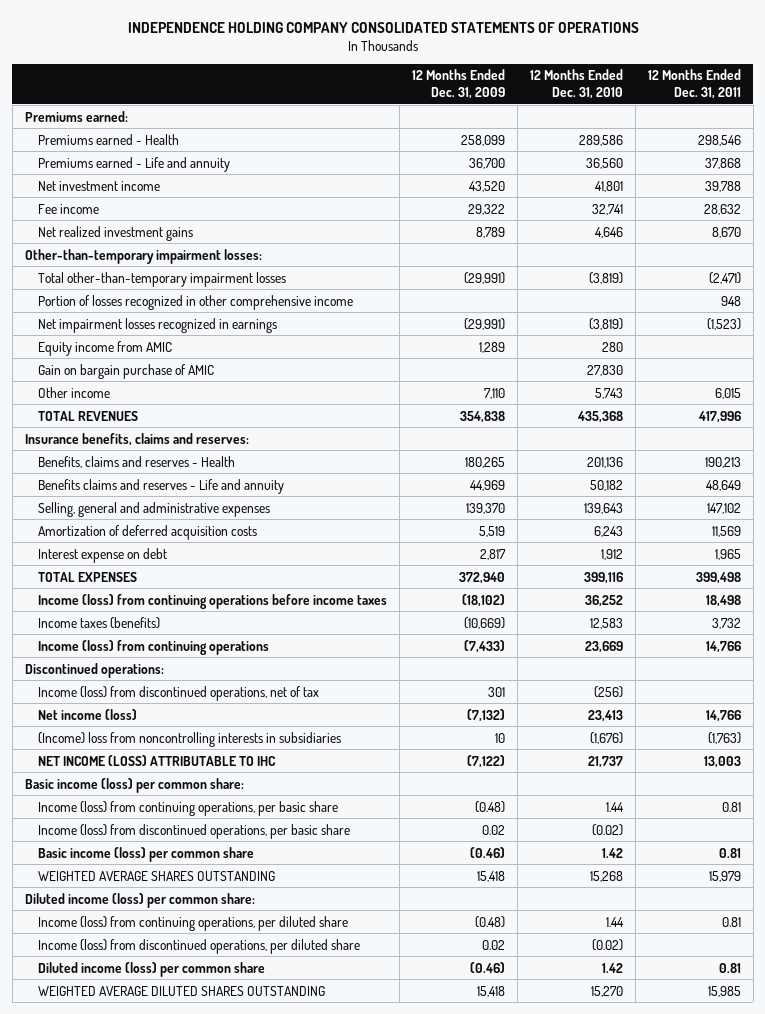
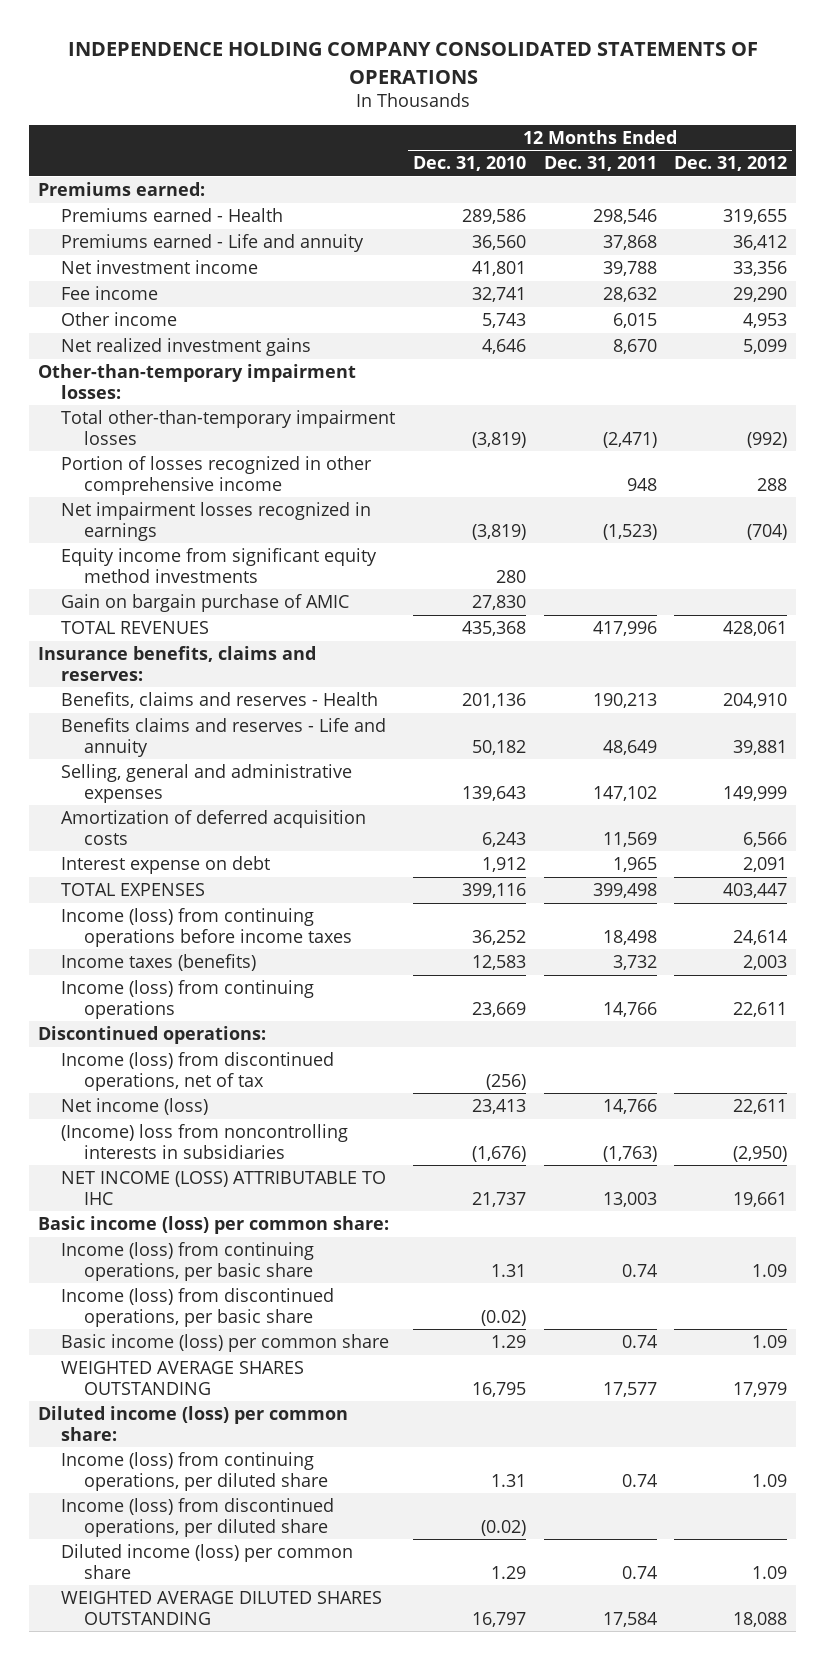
- | 12 Months Ended Dec. 31, 2009 | 12 Months Ended Dec. 31, 2010 | 12 Months Ended Dec. 31, 2011
+ | 12 Months Ended Dec. 31, 2010 | 12 Months Ended Dec. 31, 2011 | 12 Months Ended Dec. 31, 2012
moved up: Other income | 5,743 | 6,015 | 4,953
- Equity income from AMIC | 1,289 | 280 |
+ Equity income from significant equity method investments | 280 | |
- Income (loss) from continuing operations, per basic share | (0.48) | 1.44 | 0.81
+ Income (loss) from continuing operations, per basic share | 1.31 | 0.74 | 1.09
- Basic income (loss) per common share | (0.46) | 1.42 | 0.81
- WEIGHTED AVERAGE SHARES OUTSTANDING | 15,418 | 15,268 | 15,979
+ Basic income (loss) per common share | 1.29 | 0.74 | 1.09
+ WEIGHTED AVERAGE SHARES OUTSTANDING | 16,795 | 17,577 | 17,979
- Income (loss) from continuing operations, per diluted share | (0.48) | 1.44 | 0.81
+ Income (loss) from continuing operations, per diluted share | 1.31 | 0.74 | 1.09
- Diluted income (loss) per common share | (0.46) | 1.42 | 0.81
- WEIGHTED AVERAGE DILUTED SHARES OUTSTANDING | 15,418 | 15,270 | 15,985
+ Diluted income (loss) per common share | 1.29 | 0.74 | 1.09
+ WEIGHTED AVERAGE DILUTED SHARES OUTSTANDING | 16,797 | 17,584 | 18,088

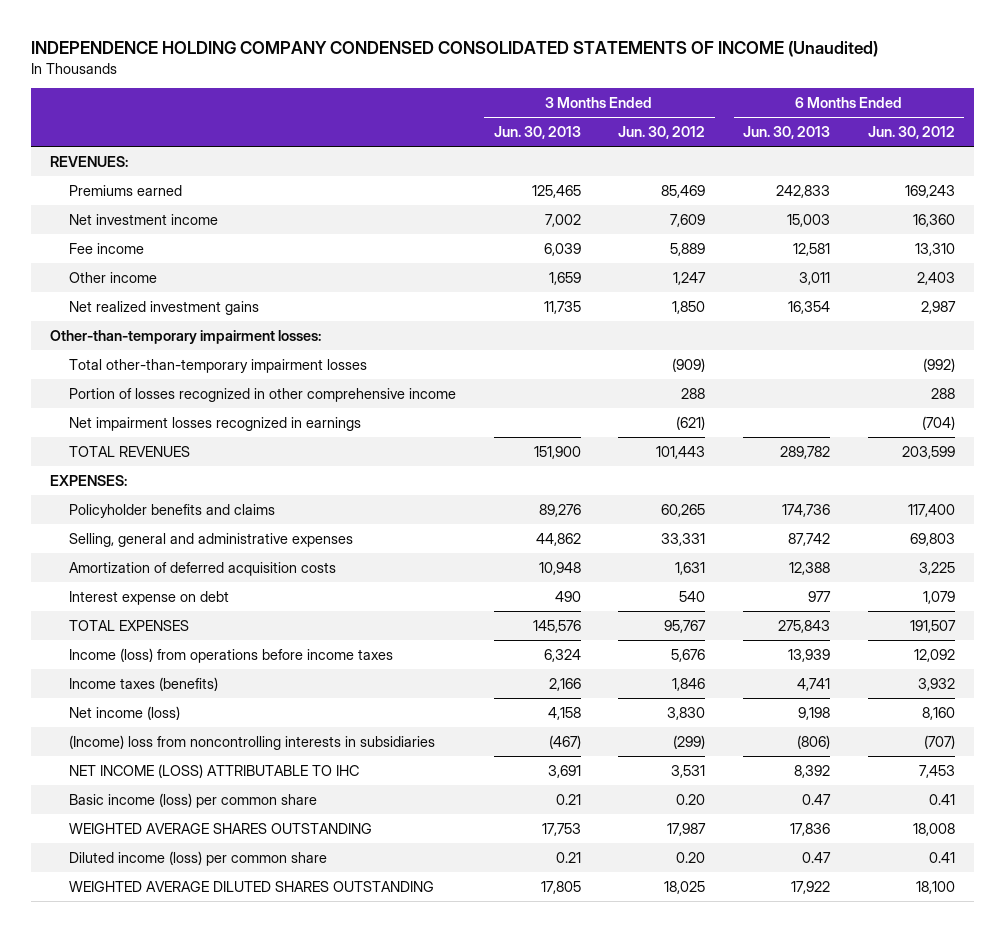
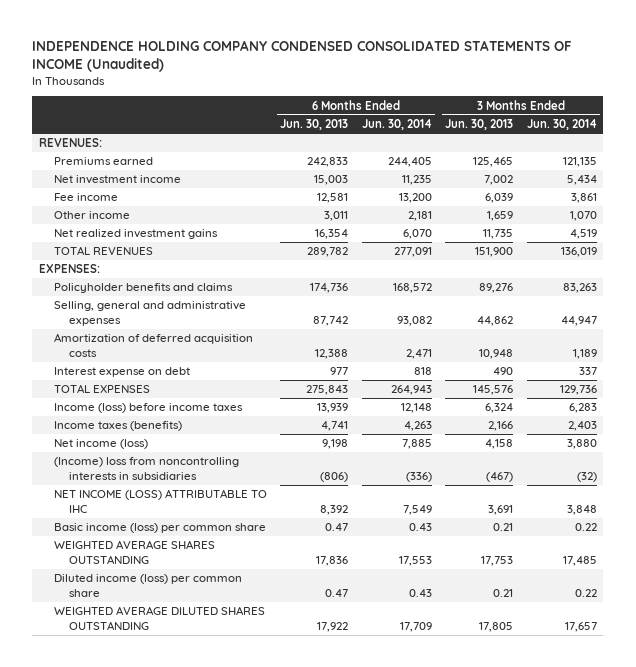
- | 3 Months Ended Jun. 30, 2013 | 3 Months Ended Jun. 30, 2012 | 6 Months Ended Jun. 30, 2013 | 6 Months Ended Jun. 30, 2012
+ | 6 Months Ended Jun. 30, 2013 | 6 Months Ended Jun. 30, 2014 | 3 Months Ended Jun. 30, 2013 | 3 Months Ended Jun. 30, 2014
- Other-than-temporary impairment losses:
- Total other-than-temporary impairment losses | | (909) | | (992)
- Portion of losses recognized in other comprehensive income | | 288 | | 288
- Net impairment losses recognized in earnings | | (621) | | (704)
- Income (loss) from operations before income taxes | 6,324 | 5,676 | 13,939 | 12,092
+ Income (loss) before income taxes | 13,939 | 12,148 | 6,324 | 6,283

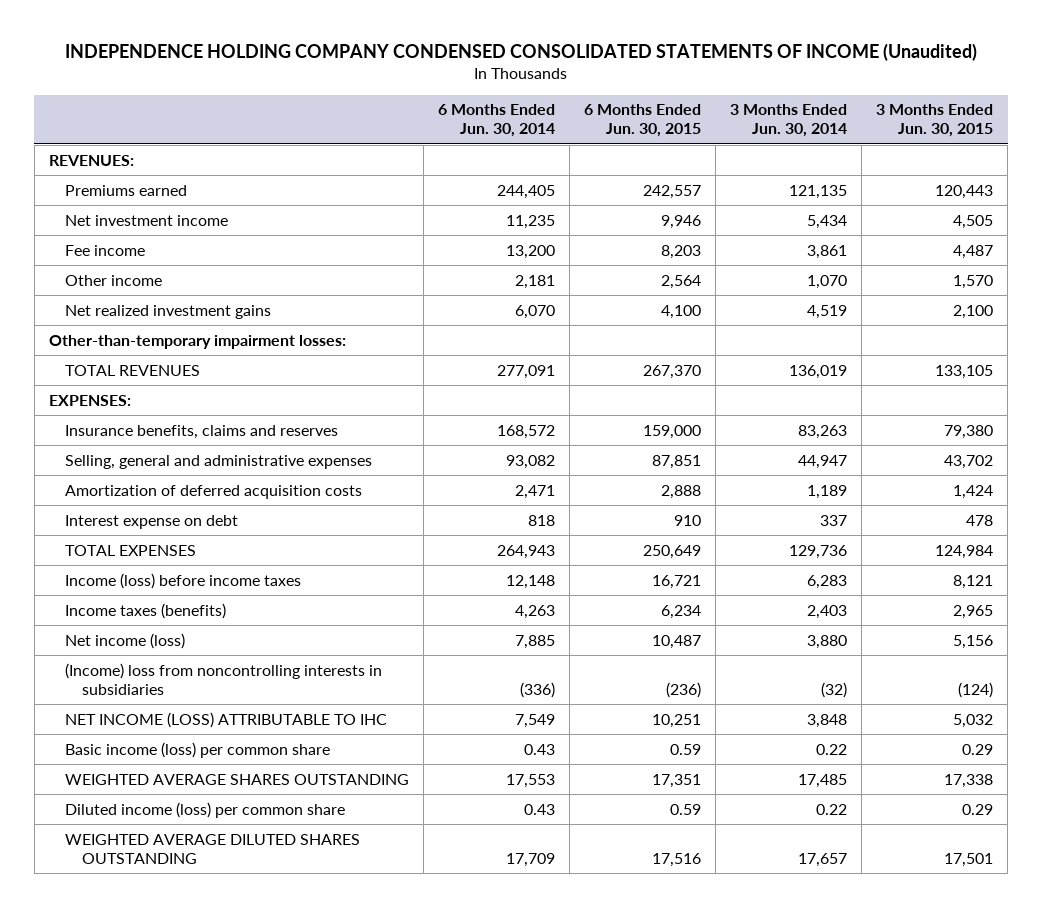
- | 6 Months Ended Jun. 30, 2013 | 6 Months Ended Jun. 30, 2014 | 3 Months Ended Jun. 30, 2013 | 3 Months Ended Jun. 30, 2014
+ | 6 Months Ended Jun. 30, 2014 | 6 Months Ended Jun. 30, 2015 | 3 Months Ended Jun. 30, 2014 | 3 Months Ended Jun. 30, 2015
+ Other-than-temporary impairment losses:
- Policyholder benefits and claims | 174,736 | 168,572 | 89,276 | 83,263
+ Insurance benefits, claims and reserves | 168,572 | 159,000 | 83,263 | 79,380

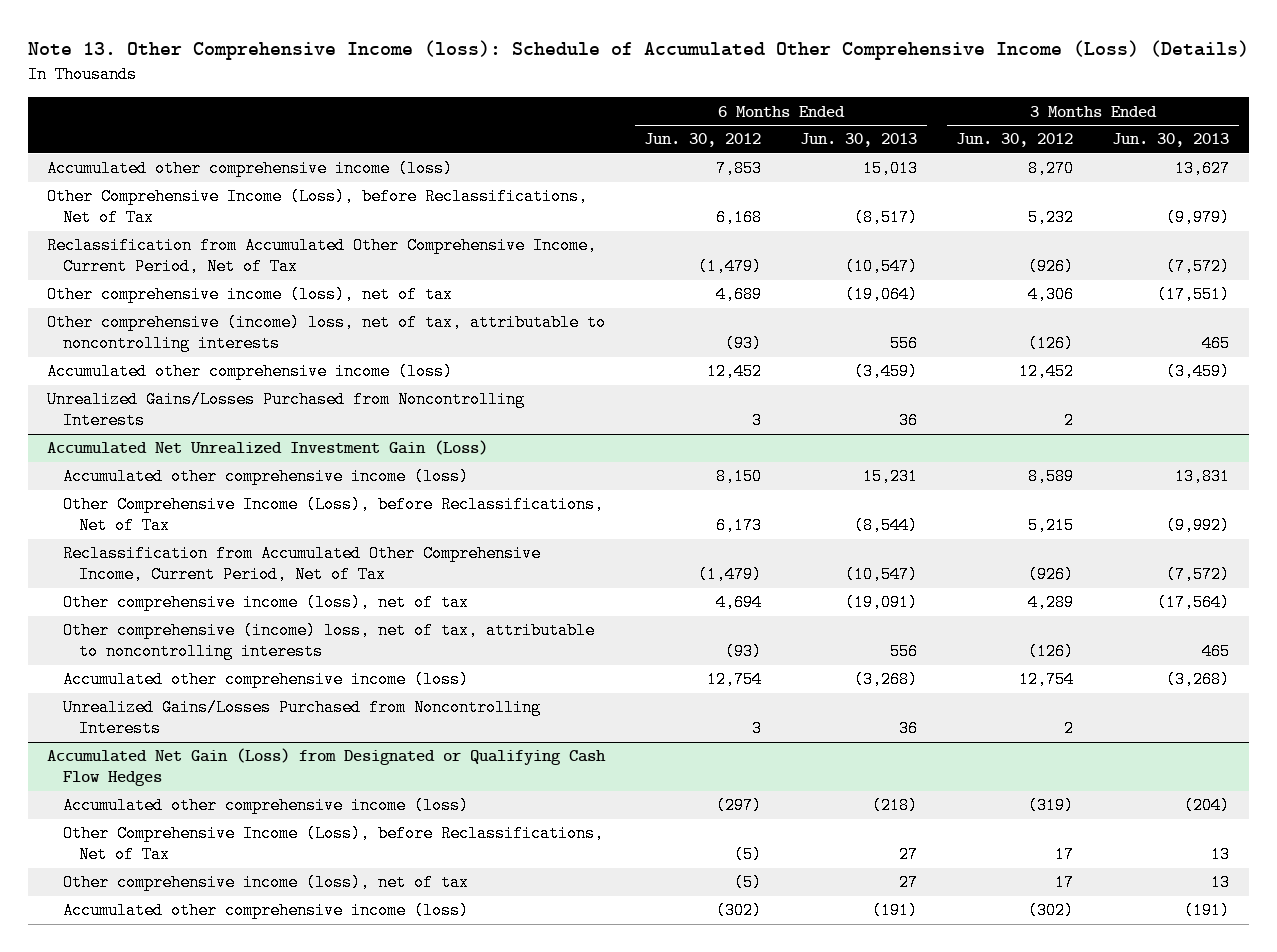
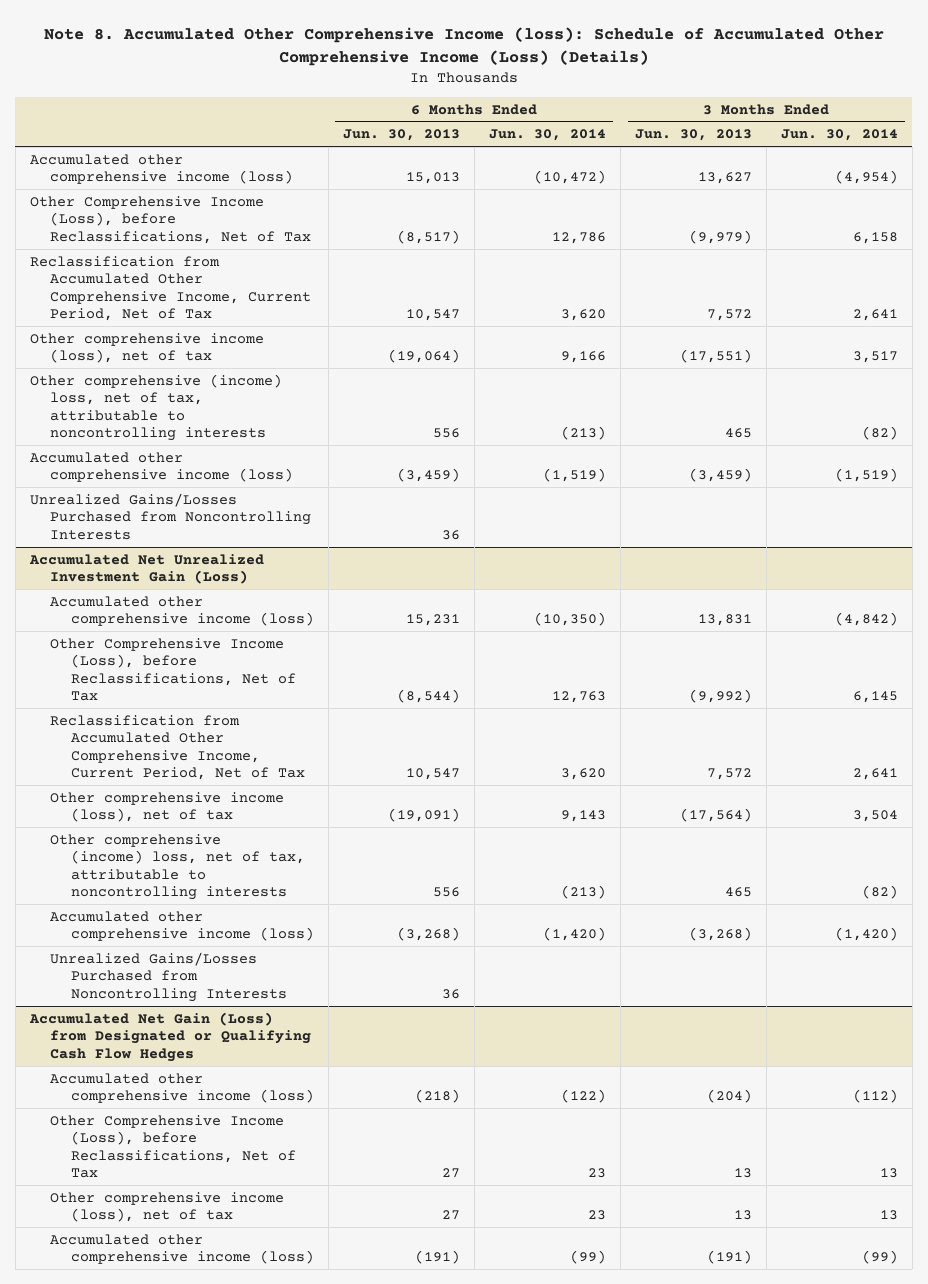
- Note 13. Other Comprehensive Income (loss): Schedule of Accumulated Other Comprehensive Income (Loss) (Details)
+ Note 8. Accumulated Other Comprehensive Income (loss): Schedule of Accumulated Other Comprehensive Income (Loss) (Details)
- | 6 Months Ended Jun. 30, 2012 | 6 Months Ended Jun. 30, 2013 | 3 Months Ended Jun. 30, 2012 | 3 Months Ended Jun. 30, 2013
+ | 6 Months Ended Jun. 30, 2013 | 6 Months Ended Jun. 30, 2014 | 3 Months Ended Jun. 30, 2013 | 3 Months Ended Jun. 30, 2014
- Reclassification from Accumulated Other Comprehensive Income, Current Period, Net of Tax | (1,479) | (10,547) | (926) | (7,572)
+ Reclassification from Accumulated Other Comprehensive Income, Current Period, Net of Tax | 10,547 | 3,620 | 7,572 | 2,641
@ Accumulated Net Unrealized Investment Gain (Loss)
- Reclassification from Accumulated Other Comprehensive Income, Current Period, Net of Tax | (1,479) | (10,547) | (926) | (7,572)
+ Reclassification from Accumulated Other Comprehensive Income, Current Period, Net of Tax | 10,547 | 3,620 | 7,572 | 2,641

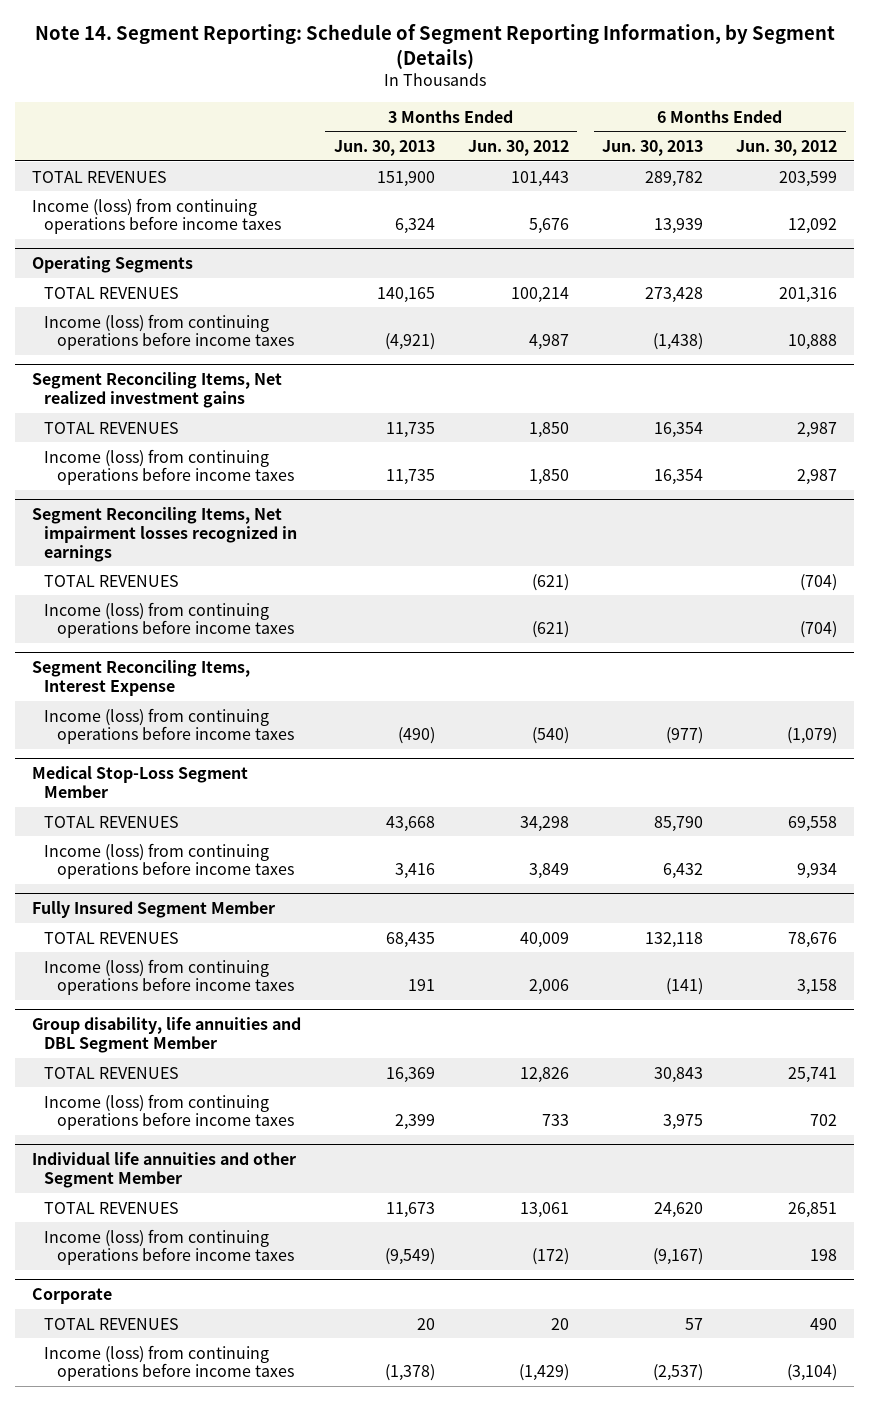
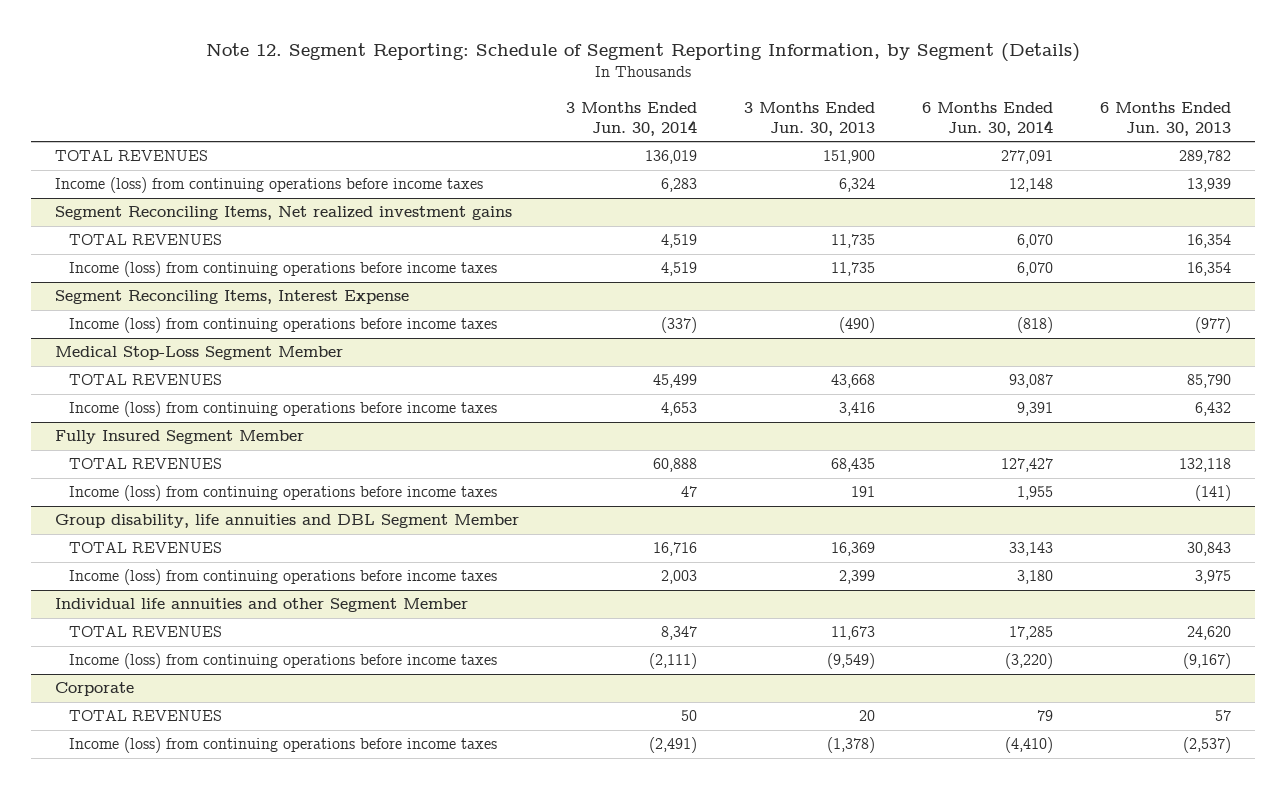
- Note 14. Segment Reporting: Schedule of Segment Reporting Information, by Segment (Details)
+ Note 12. Segment Reporting: Schedule of Segment Reporting Information, by Segment (Details)
- | 3 Months Ended Jun. 30, 2013 | 3 Months Ended Jun. 30, 2012 | 6 Months Ended Jun. 30, 2013 | 6 Months Ended Jun. 30, 2012
+ | 3 Months Ended Jun. 30, 2014 | 3 Months Ended Jun. 30, 2013 | 6 Months Ended Jun. 30, 2014 | 6 Months Ended Jun. 30, 2013
- Operating Segments
- TOTAL REVENUES | 140,165 | 100,214 | 273,428 | 201,316
- Income (loss) from continuing operations before income taxes | (4,921) | 4,987 | (1,438) | 10,888
- Segment Reconciling Items, Net impairment losses recognized in earnings
- TOTAL REVENUES | | (621) | | (704)
- Income (loss) from continuing operations before income taxes | | (621) | | (704)

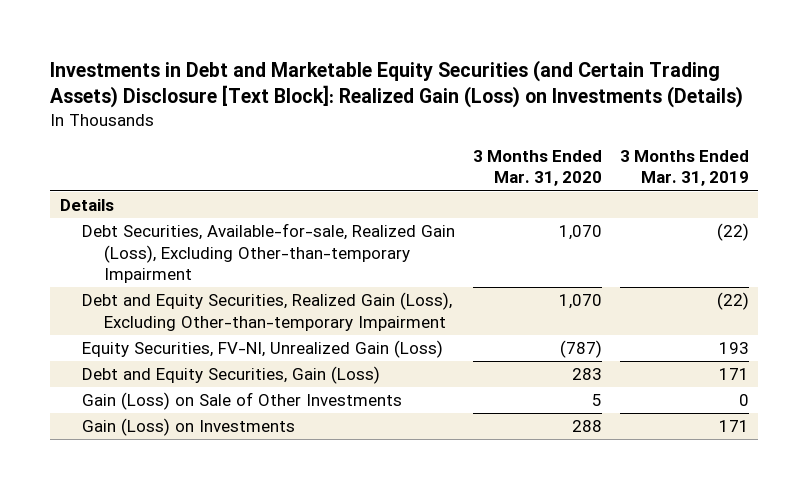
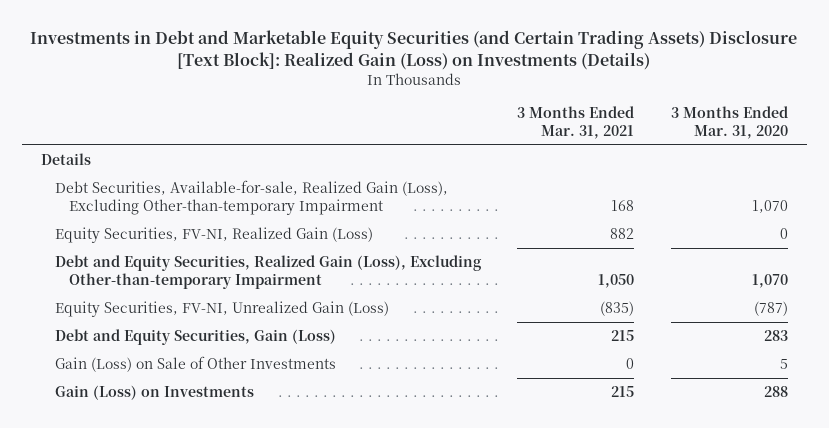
- | 3 Months Ended Mar. 31, 2020 | 3 Months Ended Mar. 31, 2019
+ | 3 Months Ended Mar. 31, 2021 | 3 Months Ended Mar. 31, 2020
+ Equity Securities, FV-NI, Realized Gain (Loss) | 882 | 0

